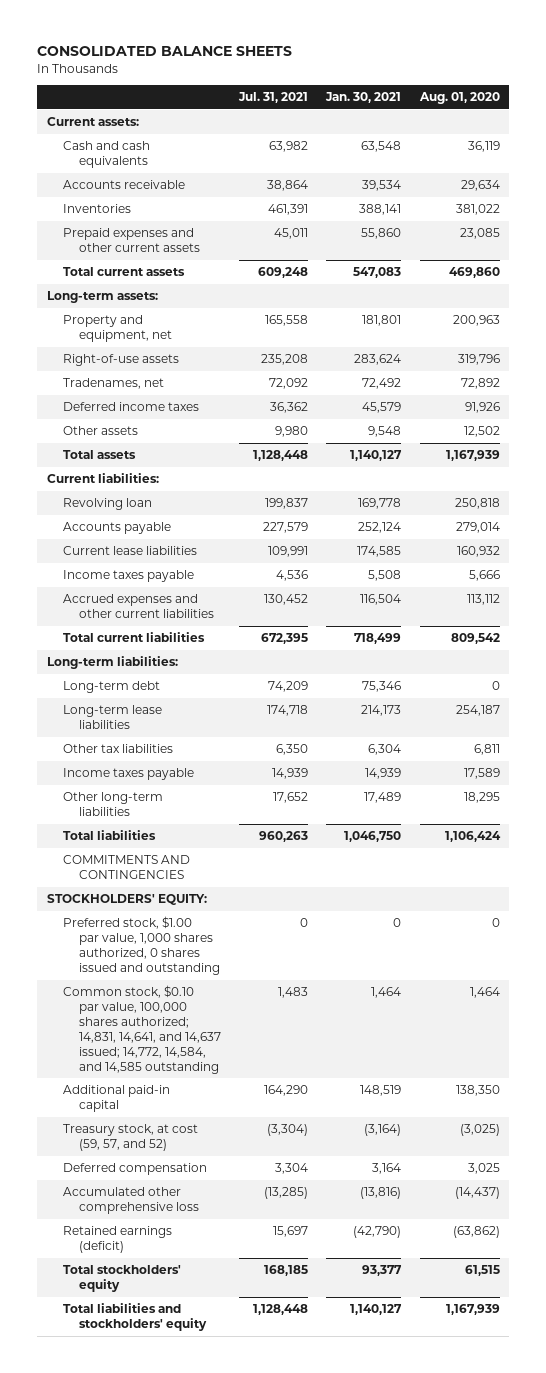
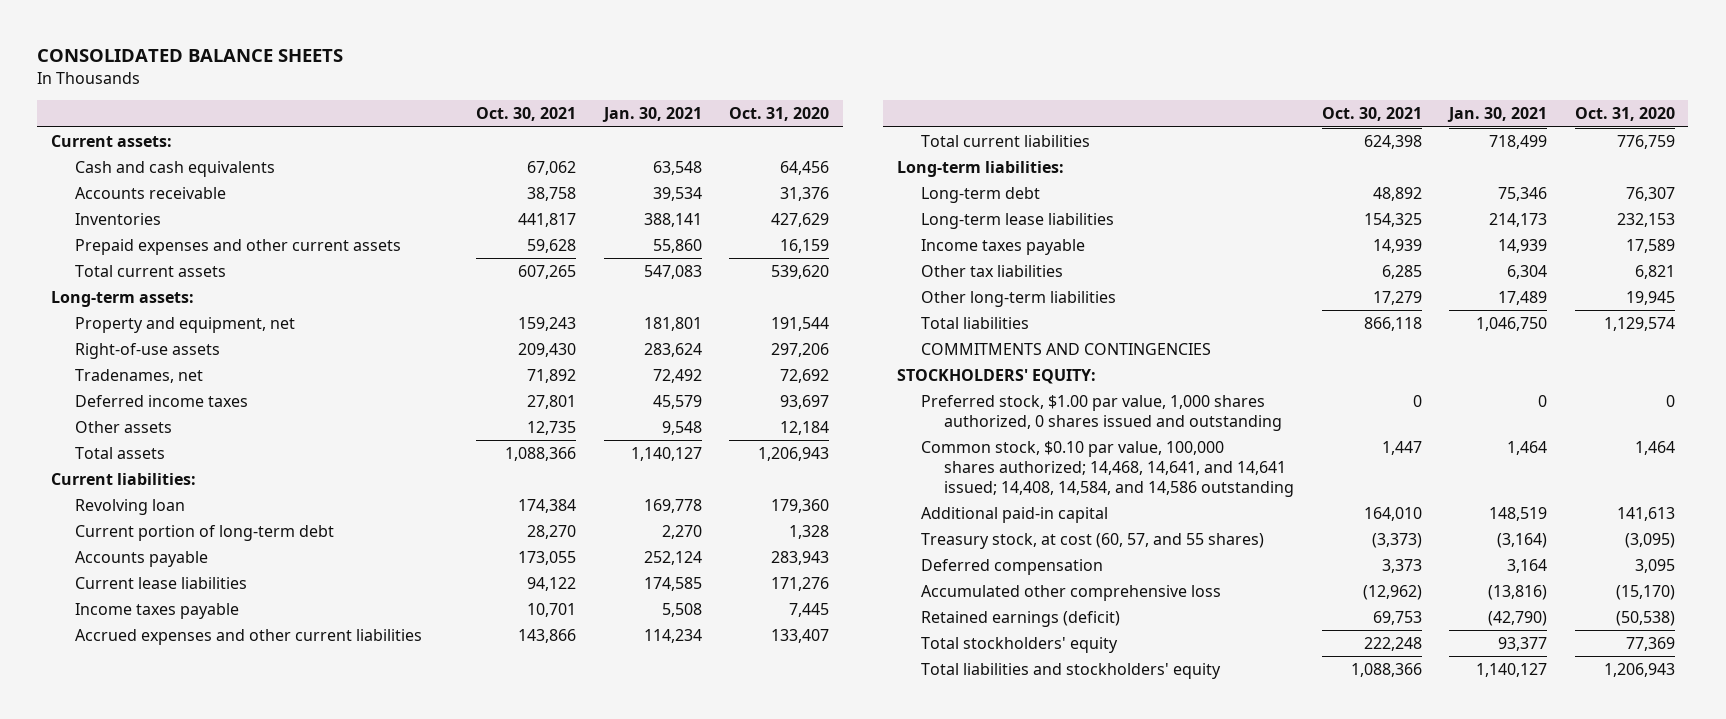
- | Jul. 31, 2021 | Jan. 30, 2021 | Aug. 01, 2020
+ | Oct. 30, 2021 | Jan. 30, 2021 | Oct. 31, 2020
+ Current portion of long-term debt | 28,270 | 2,270 | 1,328
- Accrued expenses and other current liabilities | 130,452 | 116,504 | 113,112
+ Accrued expenses and other current liabilities | 143,866 | 114,234 | 133,407
moved down: Other tax liabilities | 6,285 | 6,304 | 6,821
- Common stock, $0.10 par value, 100,000 shares authorized; 14,831, 14,641, and 14,637 issued; 14,772, 14,584, and 14,585 outstanding | 1,483 | 1,464 | 1,464
+ Common stock, $0.10 par value, 100,000 shares authorized; 14,468, 14,641, and 14,641 issued; 14,408, 14,584, and 14,586 outstanding | 1,447 | 1,464 | 1,464
- Treasury stock, at cost (59, 57, and 52) | (3,304) | (3,164) | (3,025)
+ Treasury stock, at cost (60, 57, and 55 shares) | (3,373) | (3,164) | (3,095)

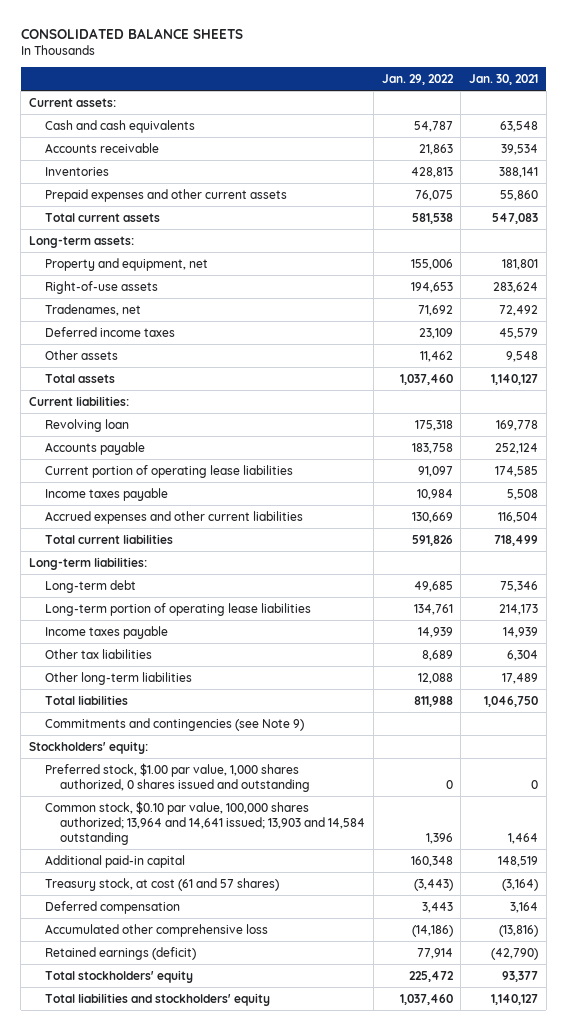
- | Oct. 30, 2021 | Jan. 30, 2021 | Oct. 31, 2020
+ | Jan. 29, 2022 | Jan. 30, 2021
- Current portion of long-term debt | 28,270 | 2,270 | 1,328
- Current lease liabilities | 94,122 | 174,585 | 171,276
+ Current portion of operating lease liabilities | 91,097 | 174,585
- Accrued expenses and other current liabilities | 143,866 | 114,234 | 133,407
+ Accrued expenses and other current liabilities | 130,669 | 116,504
- Long-term lease liabilities | 154,325 | 214,173 | 232,153
+ Long-term portion of operating lease liabilities | 134,761 | 214,173
- COMMITMENTS AND CONTINGENCIES
- STOCKHOLDERS' EQUITY:
+ Commitments and contingencies (see Note 9)
+ Stockholders' equity:
- Common stock, $0.10 par value, 100,000 shares authorized; 14,468, 14,641, and 14,641 issued; 14,408, 14,584, and 14,586 outstanding | 1,447 | 1,464 | 1,464
+ Common stock, $0.10 par value, 100,000 shares authorized; 13,964 and 14,641 issued; 13,903 and 14,584 outstanding | 1,396 | 1,464
- Treasury stock, at cost (60, 57, and 55 shares) | (3,373) | (3,164) | (3,095)
+ Treasury stock, at cost (61 and 57 shares) | (3,443) | (3,164)

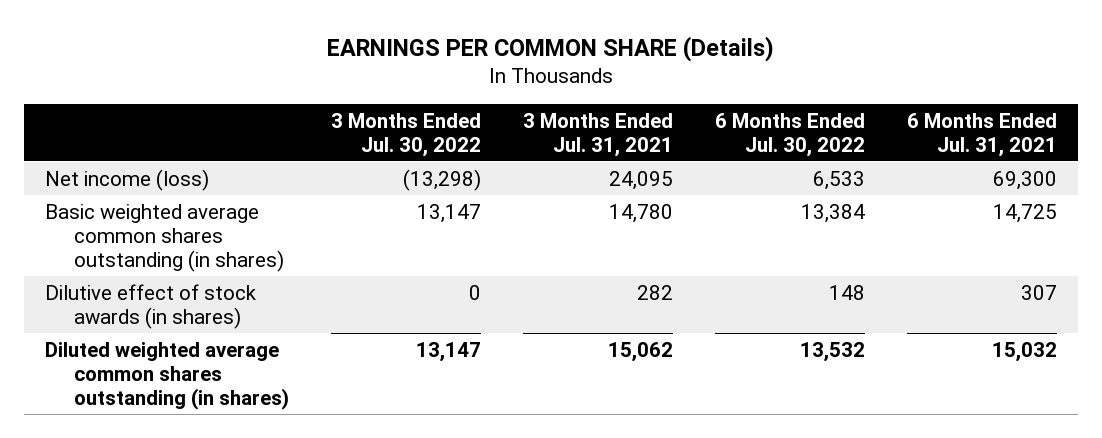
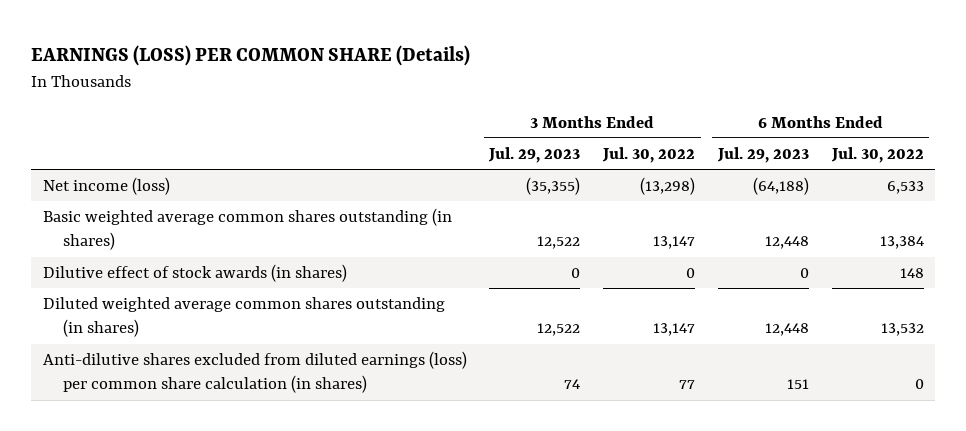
- EARNINGS PER COMMON SHARE (Details)
+ EARNINGS (LOSS) PER COMMON SHARE (Details)
- | 3 Months Ended Jul. 30, 2022 | 3 Months Ended Jul. 31, 2021 | 6 Months Ended Jul. 30, 2022 | 6 Months Ended Jul. 31, 2021
+ | 3 Months Ended Jul. 29, 2023 | 3 Months Ended Jul. 30, 2022 | 6 Months Ended Jul. 29, 2023 | 6 Months Ended Jul. 30, 2022
+ Anti-dilutive shares excluded from diluted earnings (loss) per common share calculation (in shares) | 74 | 77 | 151 | 0

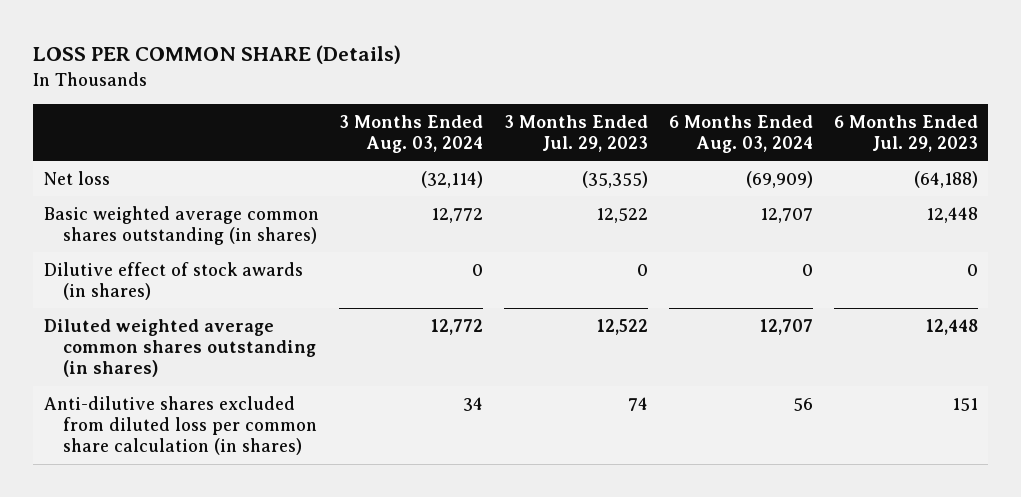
- EARNINGS (LOSS) PER COMMON SHARE (Details)
+ LOSS PER COMMON SHARE (Details)
- | 3 Months Ended Jul. 29, 2023 | 3 Months Ended Jul. 30, 2022 | 6 Months Ended Jul. 29, 2023 | 6 Months Ended Jul. 30, 2022
+ | 3 Months Ended Aug. 03, 2024 | 3 Months Ended Jul. 29, 2023 | 6 Months Ended Aug. 03, 2024 | 6 Months Ended Jul. 29, 2023
- Net income (loss) | (35,355) | (13,298) | (64,188) | 6,533
+ Net loss | (32,114) | (35,355) | (69,909) | (64,188)
- Anti-dilutive shares excluded from diluted earnings (loss) per common share calculation (in shares) | 74 | 77 | 151 | 0
+ Anti-dilutive shares excluded from diluted loss per common share calculation (in shares) | 34 | 74 | 56 | 151

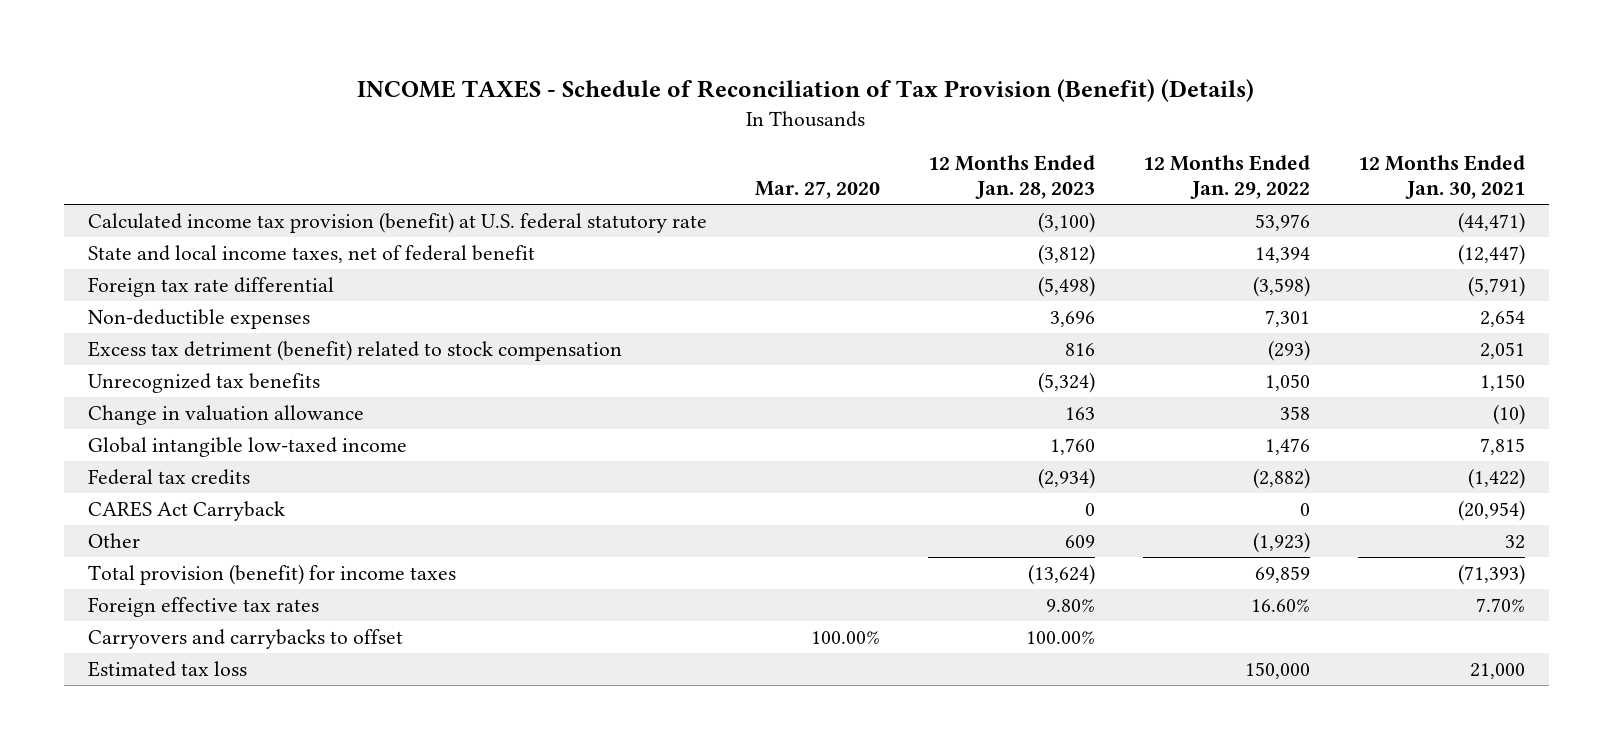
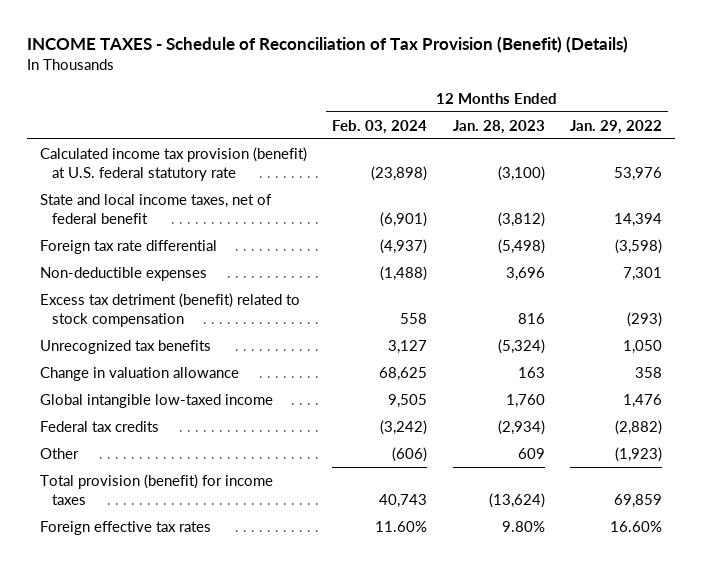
- | Mar. 27, 2020 | 12 Months Ended Jan. 28, 2023 | 12 Months Ended Jan. 29, 2022 | 12 Months Ended Jan. 30, 2021
+ | 12 Months Ended Feb. 03, 2024 | 12 Months Ended Jan. 28, 2023 | 12 Months Ended Jan. 29, 2022
- CARES Act Carryback | | 0 | 0 | (20,954)
- Carryovers and carrybacks to offset | 100.00% | 100.00% | |
- Estimated tax loss | | | 150,000 | 21,000

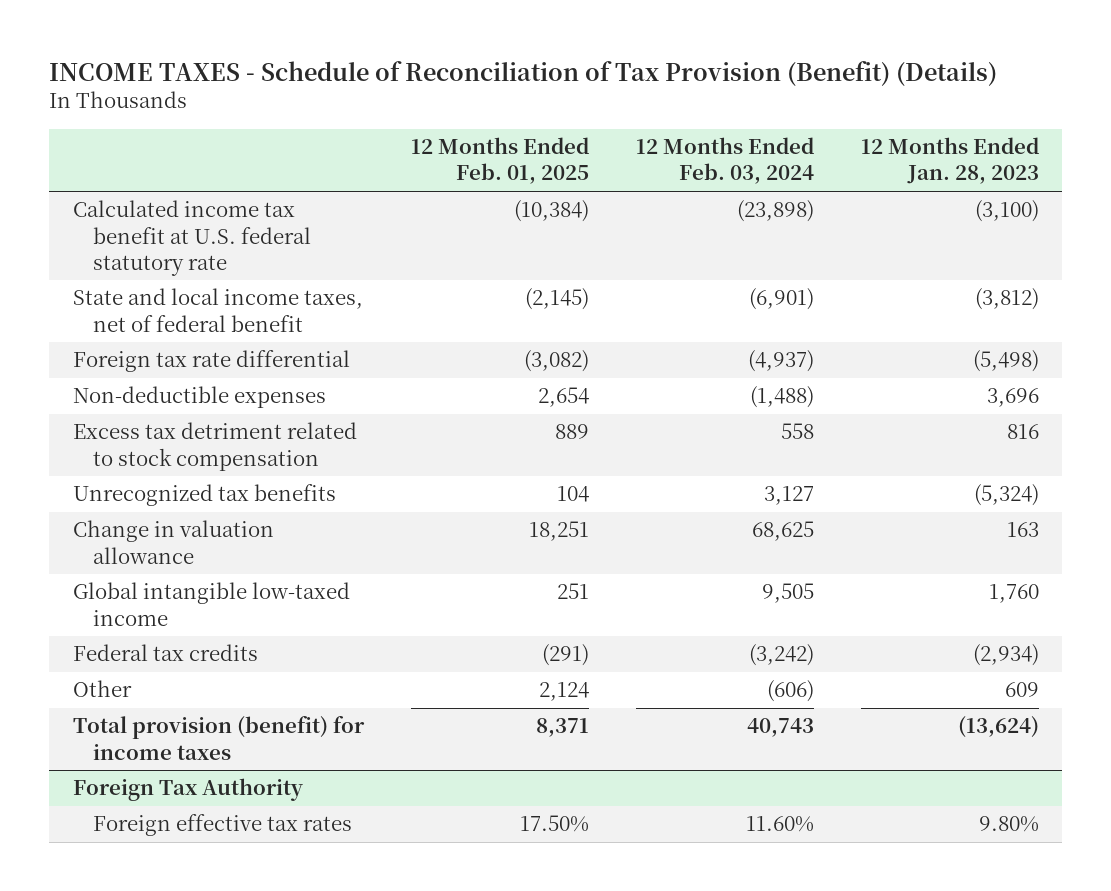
- | 12 Months Ended Feb. 03, 2024 | 12 Months Ended Jan. 28, 2023 | 12 Months Ended Jan. 29, 2022
+ | 12 Months Ended Feb. 01, 2025 | 12 Months Ended Feb. 03, 2024 | 12 Months Ended Jan. 28, 2023
- Calculated income tax provision (benefit) at U.S. federal statutory rate | (23,898) | (3,100) | 53,976
+ Calculated income tax benefit at U.S. federal statutory rate | (10,384) | (23,898) | (3,100)
- Excess tax detriment (benefit) related to stock compensation | 558 | 816 | (293)
+ Excess tax detriment related to stock compensation | 889 | 558 | 816
+ Foreign Tax Authority

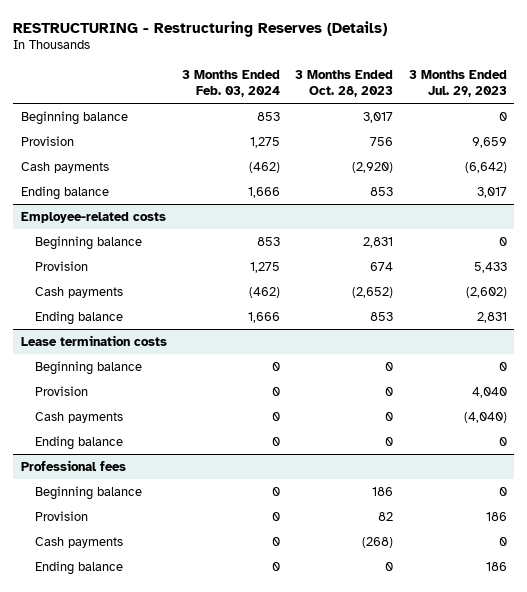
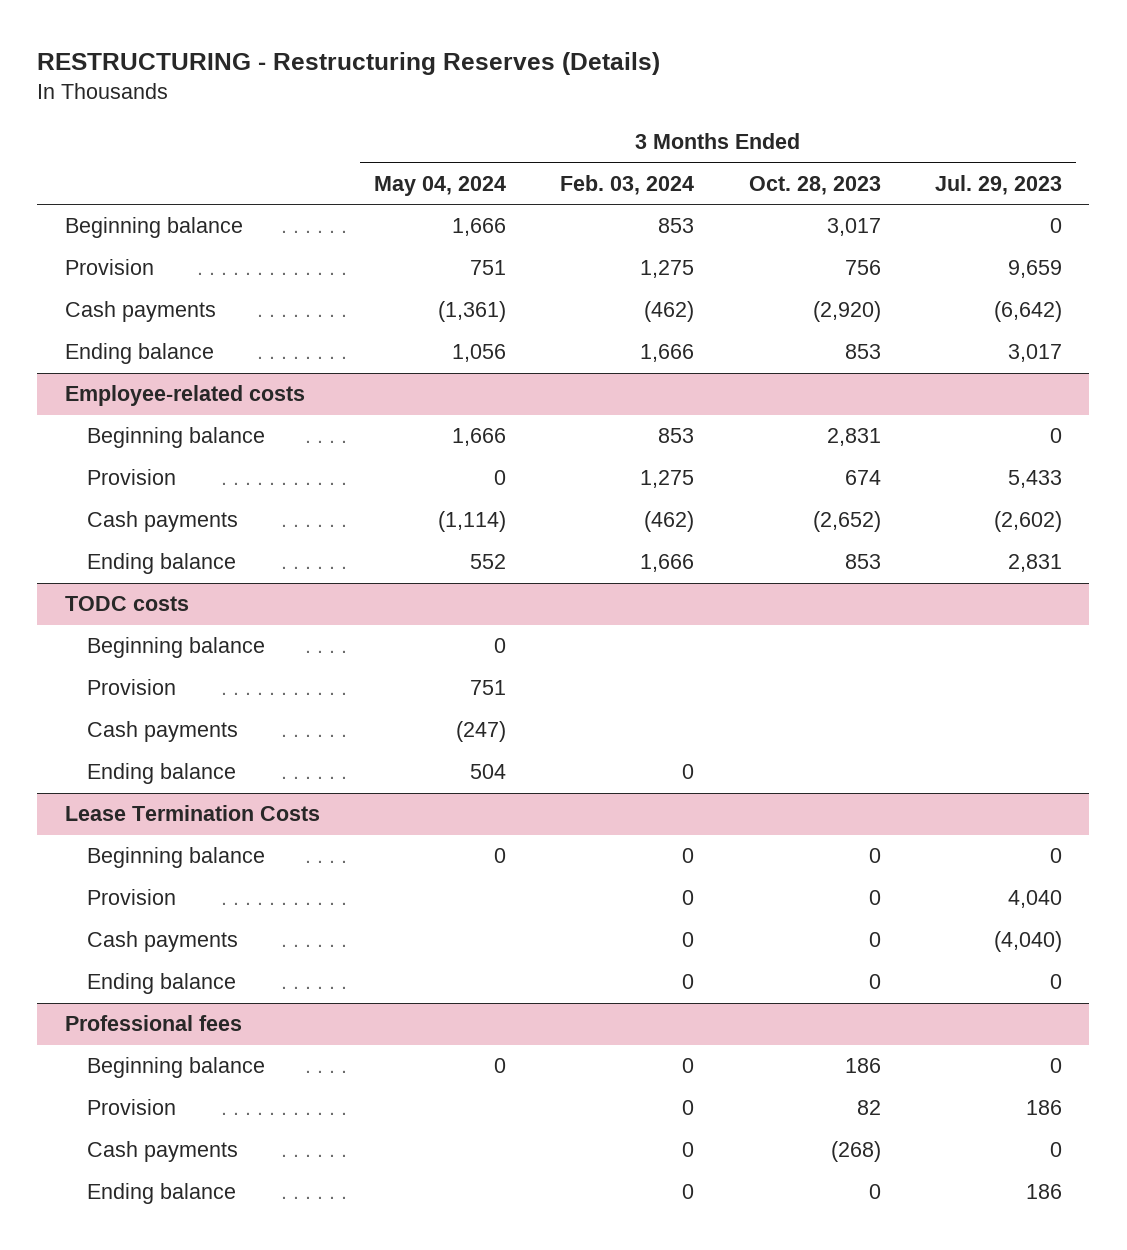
- | 3 Months Ended Feb. 03, 2024 | 3 Months Ended Oct. 28, 2023 | 3 Months Ended Jul. 29, 2023
+ | 3 Months Ended May 04, 2024 | 3 Months Ended Feb. 03, 2024 | 3 Months Ended Oct. 28, 2023 | 3 Months Ended Jul. 29, 2023
- Lease termination costs
+ TODC costs
+ Beginning balance | 0 | | |
+ Provision | 751 | | |
+ Cash payments | (247) | | |
+ Ending balance | 504 | 0 | |
+ Lease Termination Costs

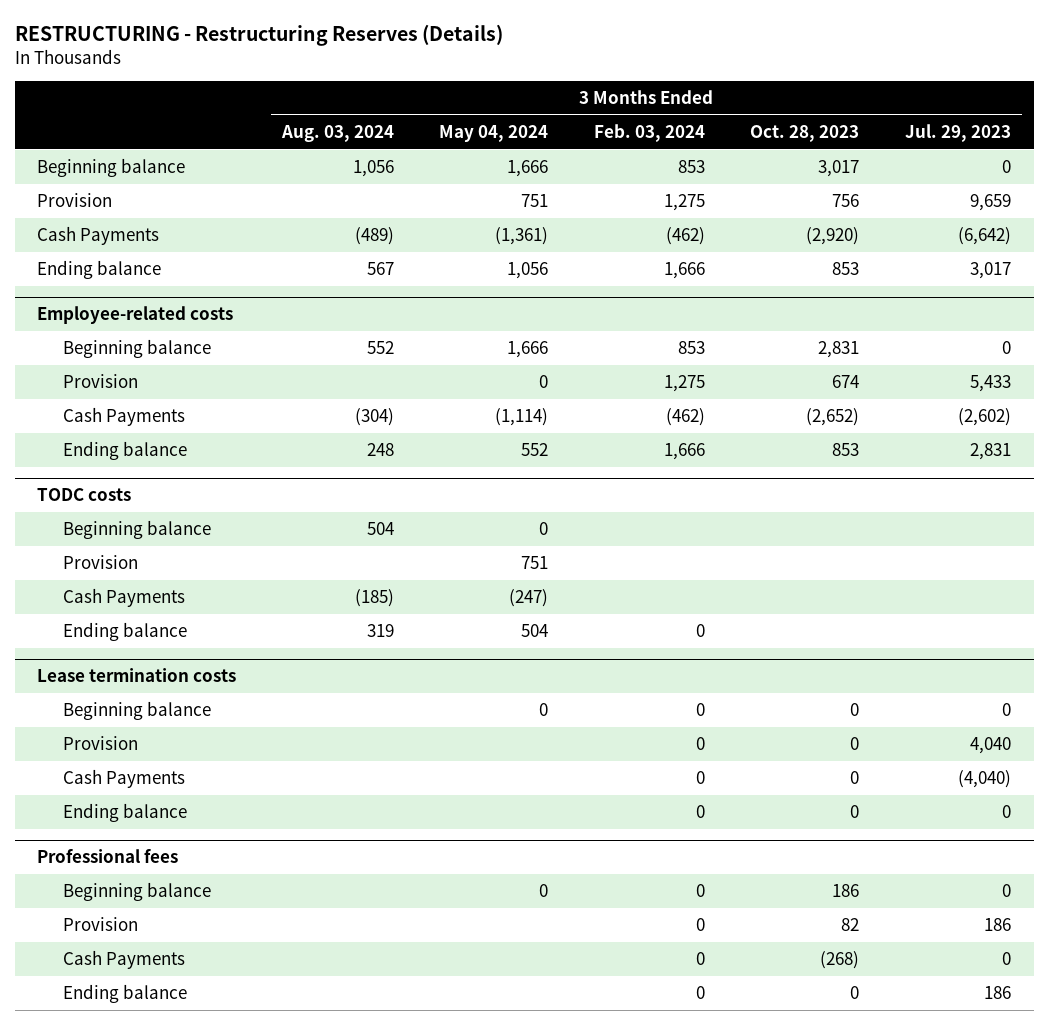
- | 3 Months Ended May 04, 2024 | 3 Months Ended Feb. 03, 2024 | 3 Months Ended Oct. 28, 2023 | 3 Months Ended Jul. 29, 2023
+ | 3 Months Ended Aug. 03, 2024 | 3 Months Ended May 04, 2024 | 3 Months Ended Feb. 03, 2024 | 3 Months Ended Oct. 28, 2023 | 3 Months Ended Jul. 29, 2023
- Cash payments | (1,361) | (462) | (2,920) | (6,642)
+ Cash Payments | (489) | (1,361) | (462) | (2,920) | (6,642)
@ Employee-related costs
- Cash payments | (1,114) | (462) | (2,652) | (2,602)
+ Cash Payments | (304) | (1,114) | (462) | (2,652) | (2,602)
@ TODC costs
- Cash payments | (247) | | |
+ Cash Payments | (185) | (247) | | |
- Lease Termination Costs
+ Lease termination costs
- Cash payments | | 0 | 0 | (4,040)
+ Cash Payments | | | 0 | 0 | (4,040)
@ Professional fees
- Cash payments | | 0 | (268) | 0
+ Cash Payments | | | 0 | (268) | 0

